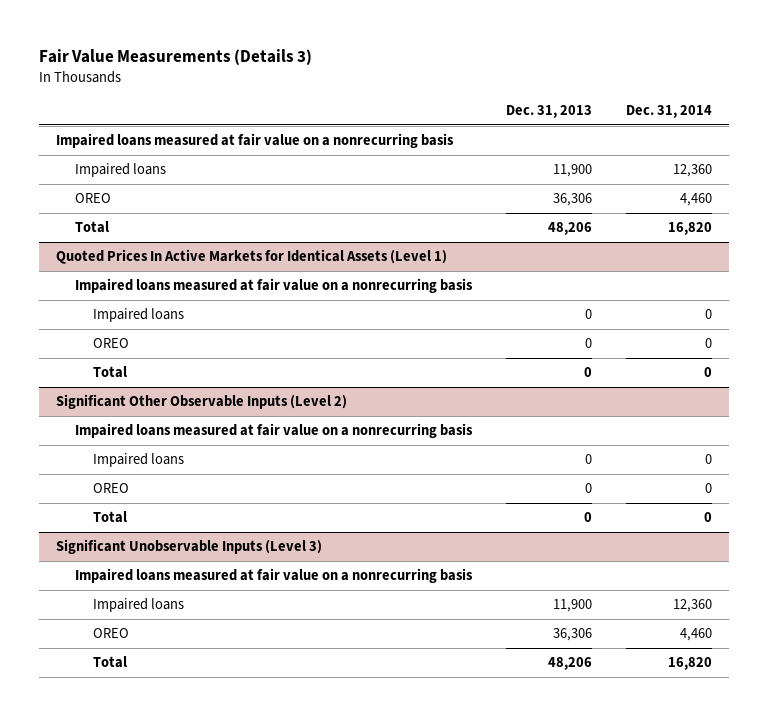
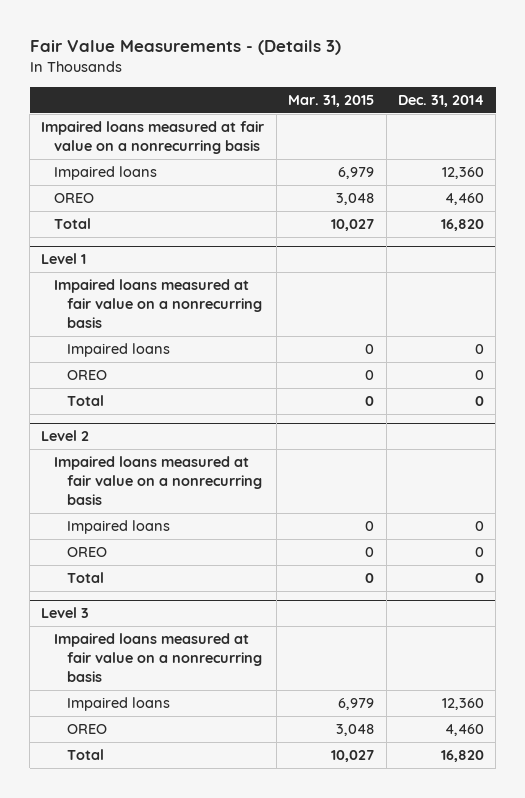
- Fair Value Measurements (Details 3)
+ Fair Value Measurements - (Details 3)
- | Dec. 31, 2013 | Dec. 31, 2014
+ | Mar. 31, 2015 | Dec. 31, 2014
- Quoted Prices In Active Markets for Identical Assets (Level 1)
+ Level 1
- Significant Other Observable Inputs (Level 2)
+ Level 2
- Significant Unobservable Inputs (Level 3)
+ Level 3

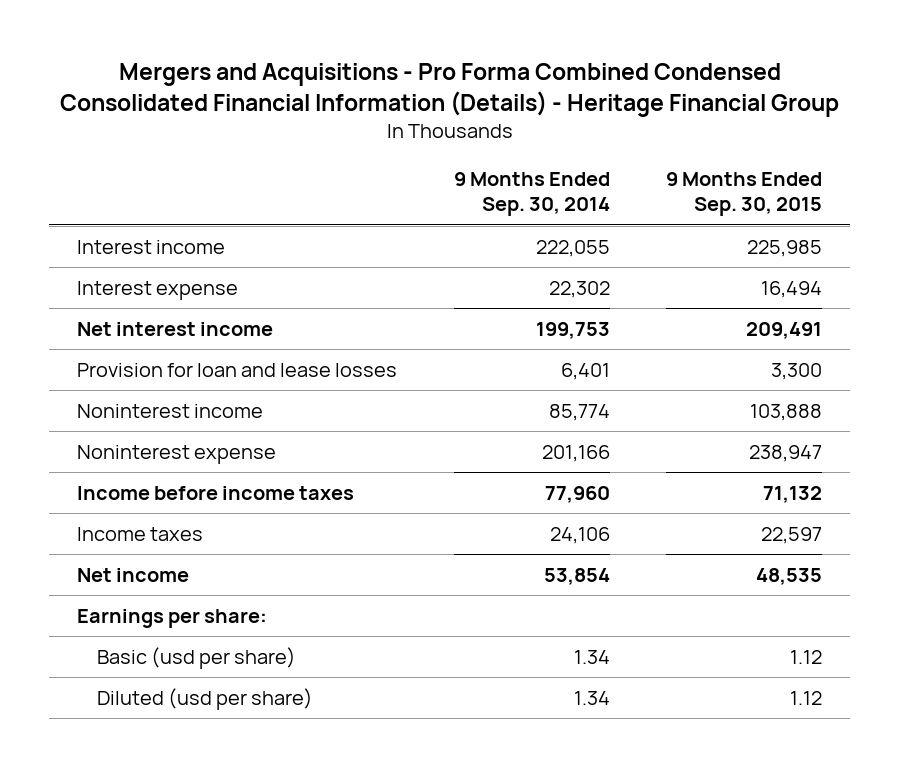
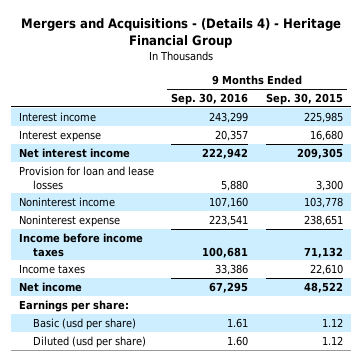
- Mergers and Acquisitions - Pro Forma Combined Condensed Consolidated Financial Information (Details) - Heritage Financial Group
+ Mergers and Acquisitions - (Details 4) - Heritage Financial Group
- | 9 Months Ended Sep. 30, 2014 | 9 Months Ended Sep. 30, 2015
+ | 9 Months Ended Sep. 30, 2016 | 9 Months Ended Sep. 30, 2015
- Interest expense | 22,302 | 16,494
- Net interest income | 199,753 | 209,491
+ Interest expense | 20,357 | 16,680
+ Net interest income | 222,942 | 209,305
- Noninterest income | 85,774 | 103,888
- Noninterest expense | 201,166 | 238,947
+ Noninterest income | 107,160 | 103,778
+ Noninterest expense | 223,541 | 238,651
- Income taxes | 24,106 | 22,597
- Net income | 53,854 | 48,535
+ Income taxes | 33,386 | 22,610
+ Net income | 67,295 | 48,522

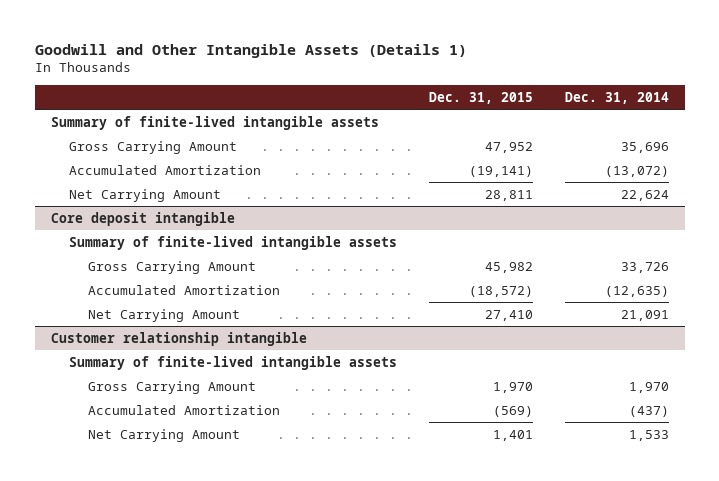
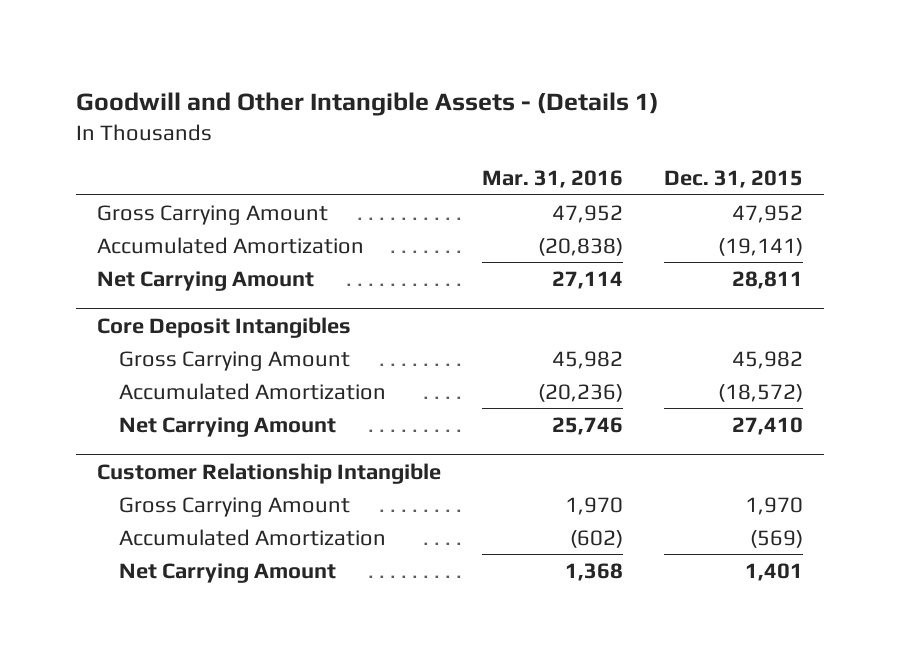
- Goodwill and Other Intangible Assets (Details 1)
+ Goodwill and Other Intangible Assets - (Details 1)
- | Dec. 31, 2015 | Dec. 31, 2014
+ | Mar. 31, 2016 | Dec. 31, 2015
- Summary of finite-lived intangible assets
- Core deposit intangible
- Summary of finite-lived intangible assets
+ Core Deposit Intangibles
- Customer relationship intangible
- Summary of finite-lived intangible assets
+ Customer Relationship Intangible

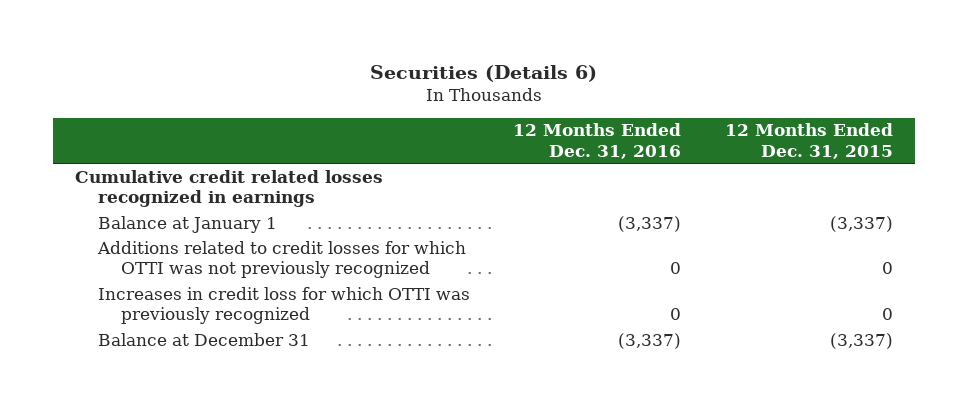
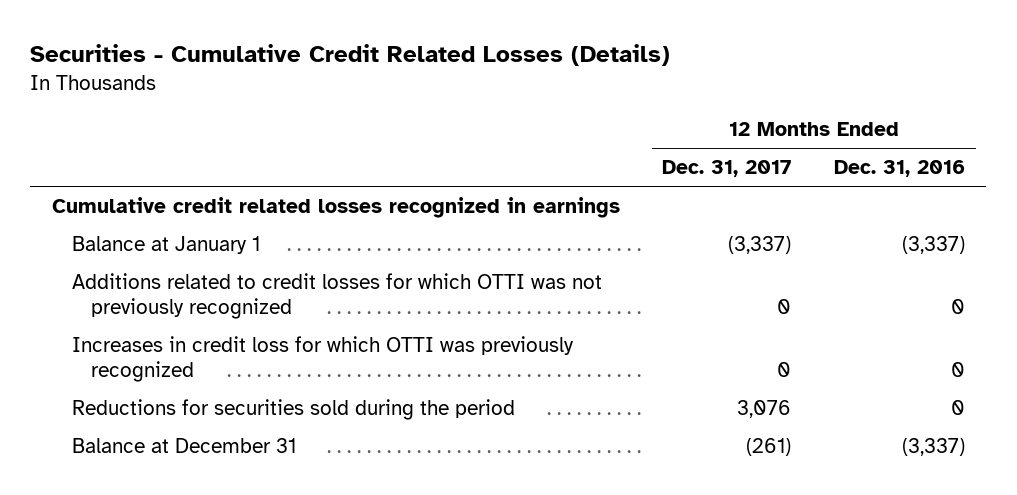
- Securities (Details 6)
+ Securities - Cumulative Credit Related Losses (Details)
- | 12 Months Ended Dec. 31, 2016 | 12 Months Ended Dec. 31, 2015
+ | 12 Months Ended Dec. 31, 2017 | 12 Months Ended Dec. 31, 2016
+ Reductions for securities sold during the period | 3,076 | 0

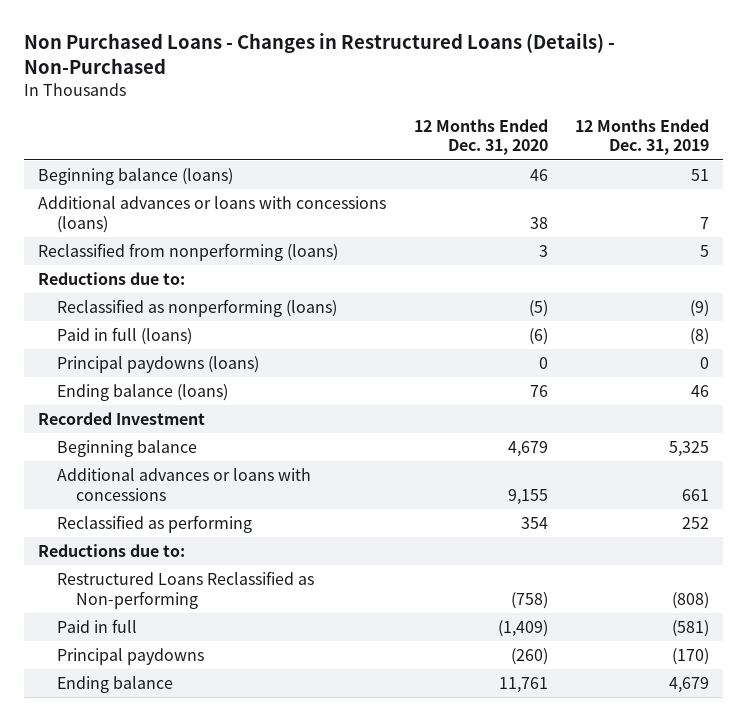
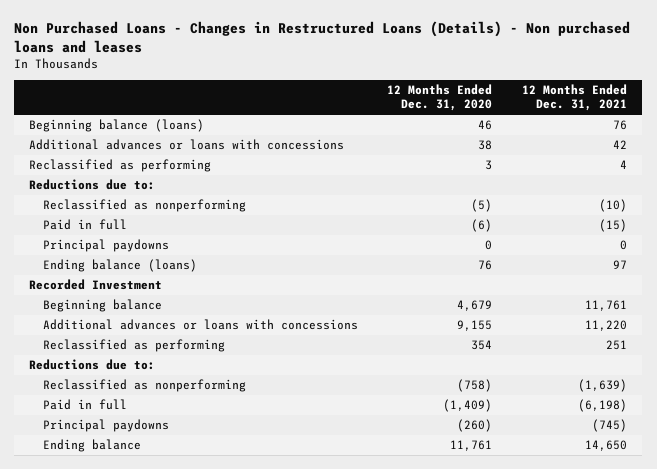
- Non Purchased Loans - Changes in Restructured Loans (Details) - Non-Purchased
+ Non Purchased Loans - Changes in Restructured Loans (Details) - Non purchased loans and leases
- | 12 Months Ended Dec. 31, 2020 | 12 Months Ended Dec. 31, 2019
+ | 12 Months Ended Dec. 31, 2020 | 12 Months Ended Dec. 31, 2021
- Additional advances or loans with concessions (loans) | 38 | 7
- Reclassified from nonperforming (loans) | 3 | 5
+ Additional advances or loans with concessions | 38 | 42
+ Reclassified as performing | 3 | 4
- Reclassified as nonperforming (loans) | (5) | (9)
- Paid in full (loans) | (6) | (8)
- Principal paydowns (loans) | 0 | 0
+ Reclassified as nonperforming | (5) | (10)
+ Paid in full | (6) | (15)
+ Principal paydowns | 0 | 0
- Restructured Loans Reclassified as Non-performing | (758) | (808)
+ Reclassified as nonperforming | (758) | (1,639)

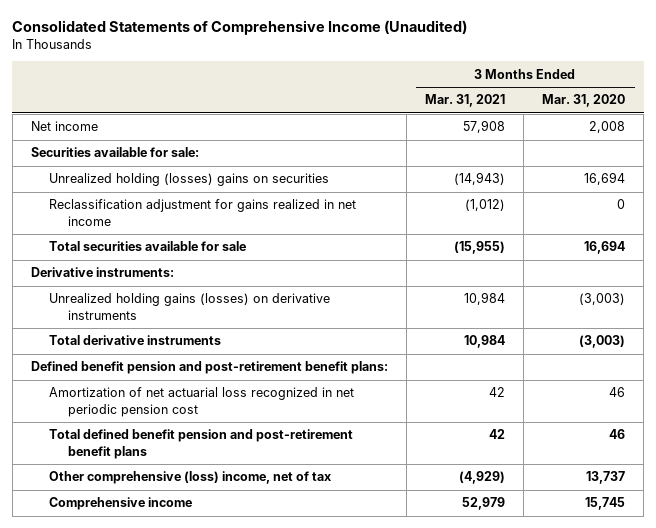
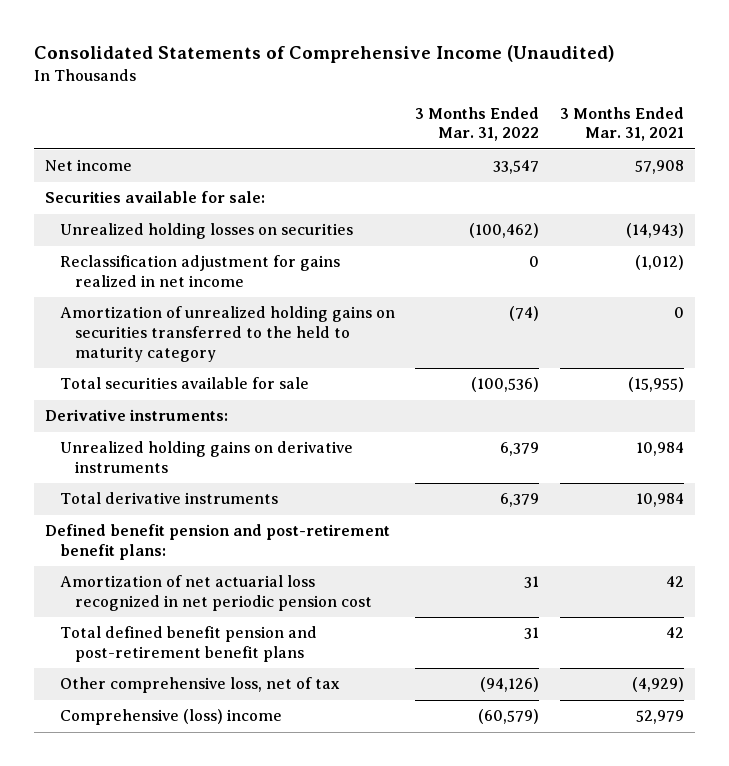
- | 3 Months Ended Mar. 31, 2021 | 3 Months Ended Mar. 31, 2020
+ | 3 Months Ended Mar. 31, 2022 | 3 Months Ended Mar. 31, 2021
- Unrealized holding (losses) gains on securities | (14,943) | 16,694
+ Unrealized holding losses on securities | (100,462) | (14,943)
+ Amortization of unrealized holding gains on securities transferred to the held to maturity category | (74) | 0
- Unrealized holding gains (losses) on derivative instruments | 10,984 | (3,003)
+ Unrealized holding gains on derivative instruments | 6,379 | 10,984
- Other comprehensive (loss) income, net of tax | (4,929) | 13,737
- Comprehensive income | 52,979 | 15,745
+ Other comprehensive loss, net of tax | (94,126) | (4,929)
+ Comprehensive (loss) income | (60,579) | 52,979

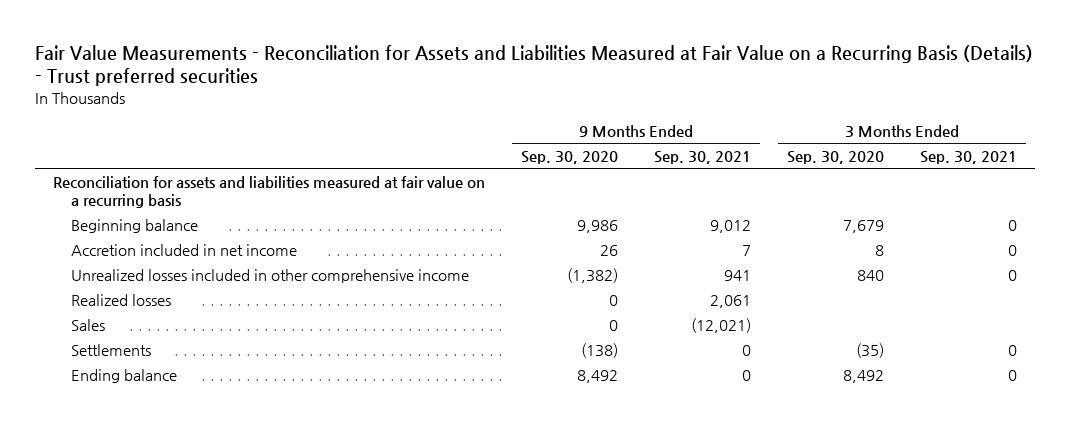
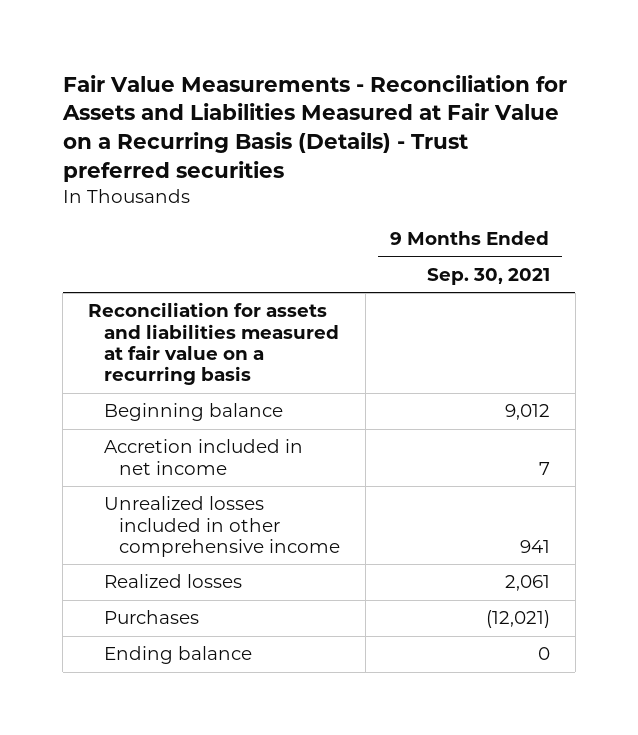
- | 9 Months Ended Sep. 30, 2020 | 9 Months Ended Sep. 30, 2021 | 3 Months Ended Sep. 30, 2020 | 3 Months Ended Sep. 30, 2021
+ | 9 Months Ended Sep. 30, 2021
- Sales | 0 | (12,021) | |
- Settlements | (138) | 0 | (35) | 0
+ Purchases | (12,021)

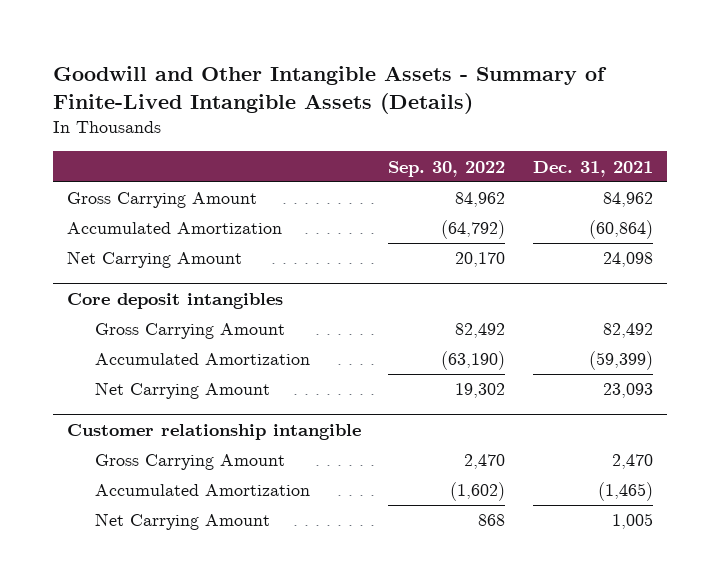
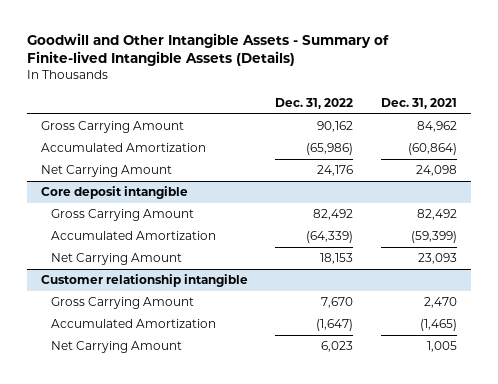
- Goodwill and Other Intangible Assets - Summary of Finite-Lived Intangible Assets (Details)
+ Goodwill and Other Intangible Assets - Summary of Finite-lived Intangible Assets (Details)
- | Sep. 30, 2022 | Dec. 31, 2021
+ | Dec. 31, 2022 | Dec. 31, 2021
- Core deposit intangibles
+ Core deposit intangible

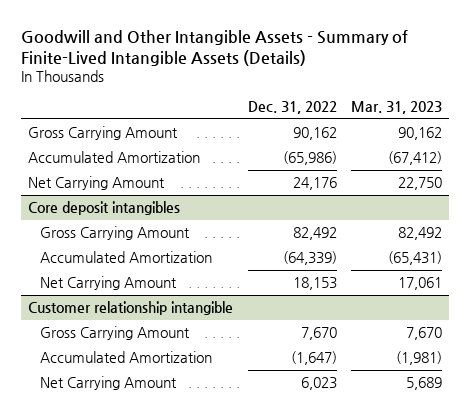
- Goodwill and Other Intangible Assets - Summary of Finite-lived Intangible Assets (Details)
+ Goodwill and Other Intangible Assets - Summary of Finite-Lived Intangible Assets (Details)
- | Dec. 31, 2022 | Dec. 31, 2021
+ | Dec. 31, 2022 | Mar. 31, 2023
- Core deposit intangible
+ Core deposit intangibles

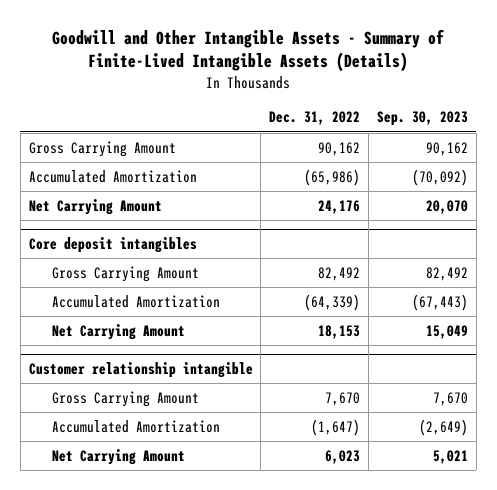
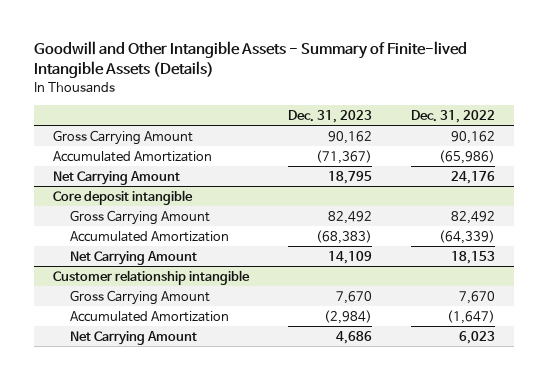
- Goodwill and Other Intangible Assets - Summary of Finite-Lived Intangible Assets (Details)
+ Goodwill and Other Intangible Assets - Summary of Finite-lived Intangible Assets (Details)
- | Dec. 31, 2022 | Sep. 30, 2023
+ | Dec. 31, 2023 | Dec. 31, 2022
- Core deposit intangibles
+ Core deposit intangible

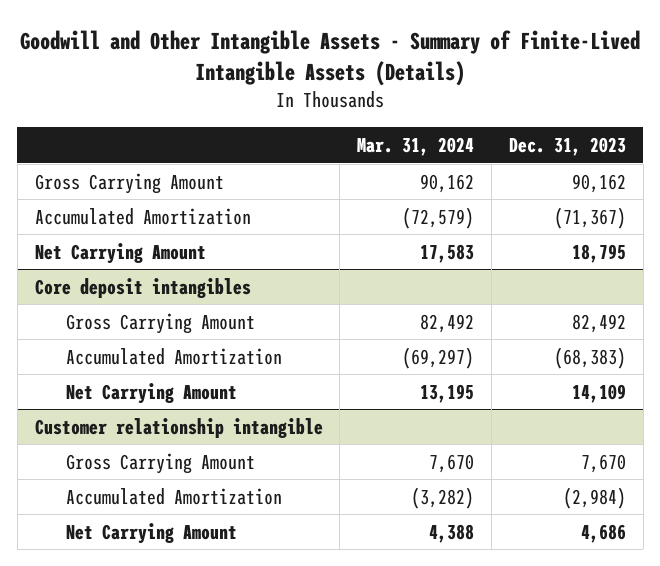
- Goodwill and Other Intangible Assets - Summary of Finite-lived Intangible Assets (Details)
+ Goodwill and Other Intangible Assets - Summary of Finite-Lived Intangible Assets (Details)
- | Dec. 31, 2023 | Dec. 31, 2022
+ | Mar. 31, 2024 | Dec. 31, 2023
- Core deposit intangible
+ Core deposit intangibles

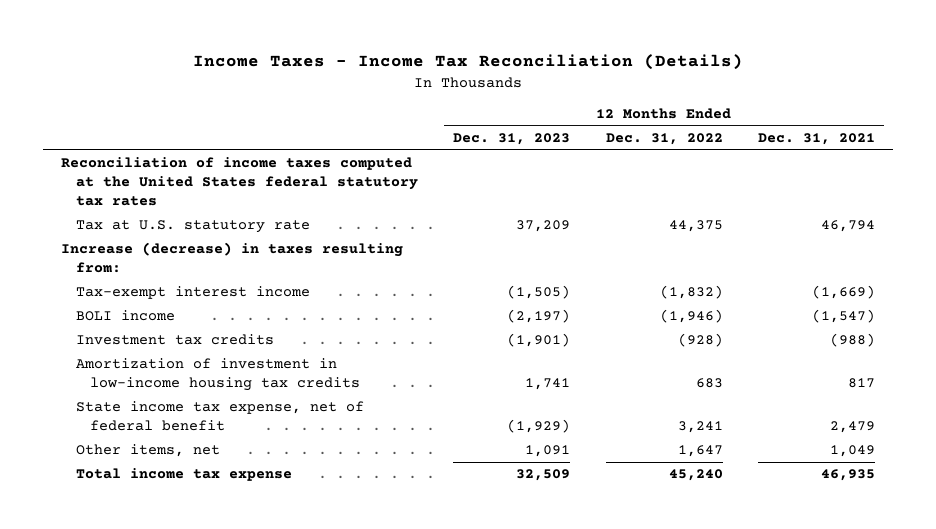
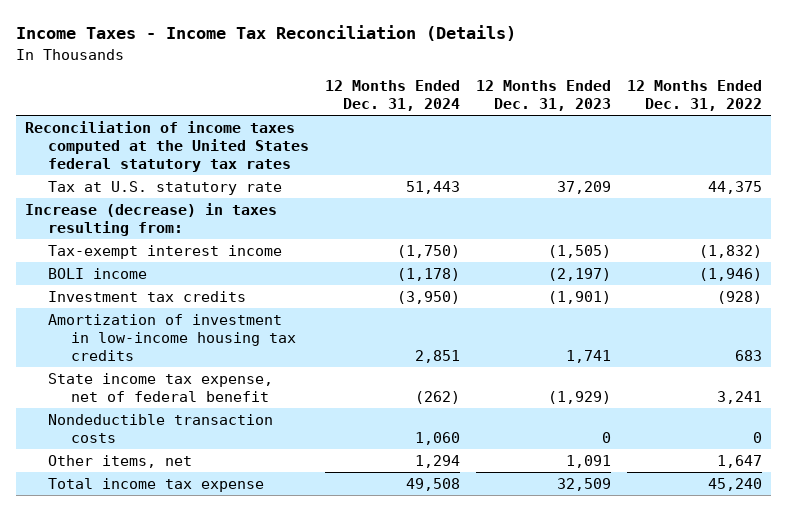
- | 12 Months Ended Dec. 31, 2023 | 12 Months Ended Dec. 31, 2022 | 12 Months Ended Dec. 31, 2021
+ | 12 Months Ended Dec. 31, 2024 | 12 Months Ended Dec. 31, 2023 | 12 Months Ended Dec. 31, 2022
+ Nondeductible transaction costs | 1,060 | 0 | 0

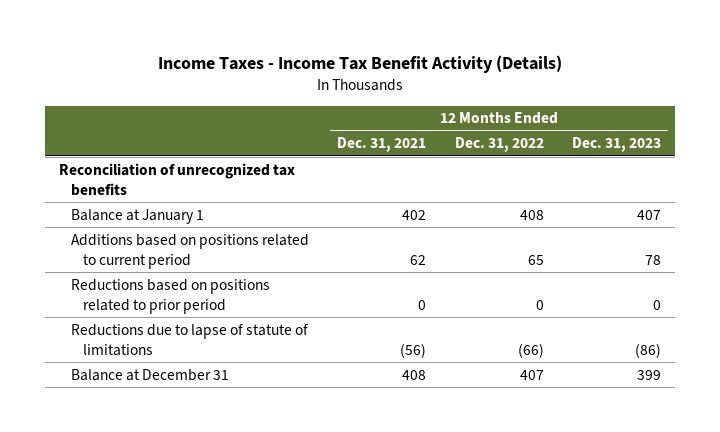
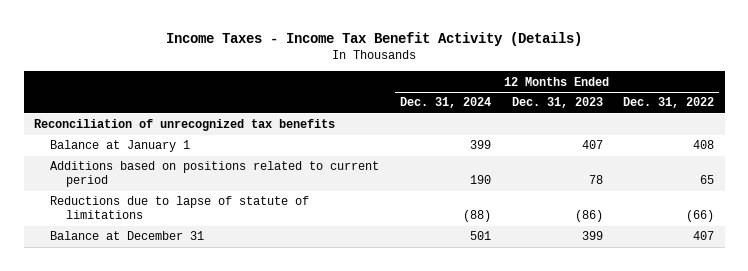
- | 12 Months Ended Dec. 31, 2021 | 12 Months Ended Dec. 31, 2022 | 12 Months Ended Dec. 31, 2023
+ | 12 Months Ended Dec. 31, 2024 | 12 Months Ended Dec. 31, 2023 | 12 Months Ended Dec. 31, 2022
- Reductions based on positions related to prior period | 0 | 0 | 0

